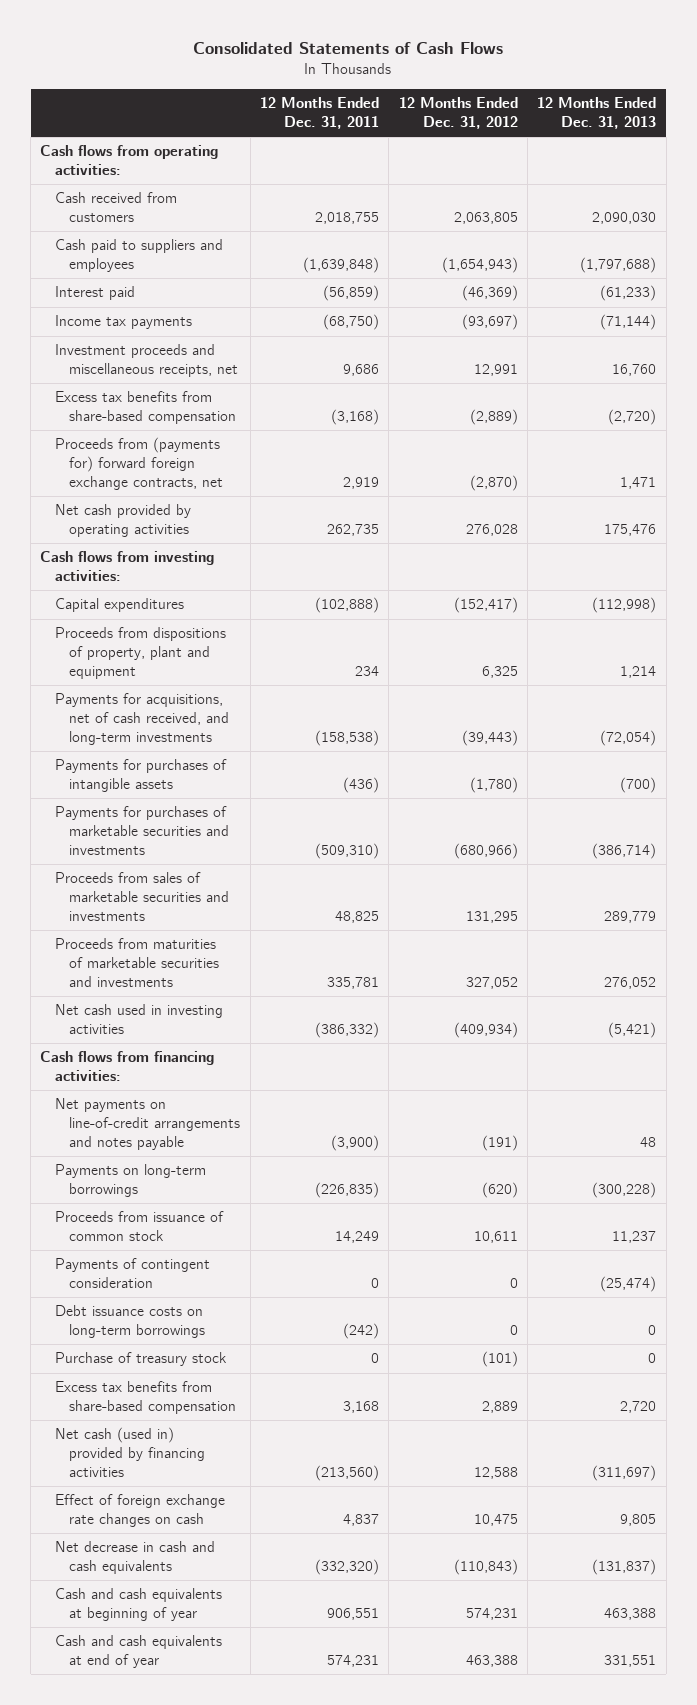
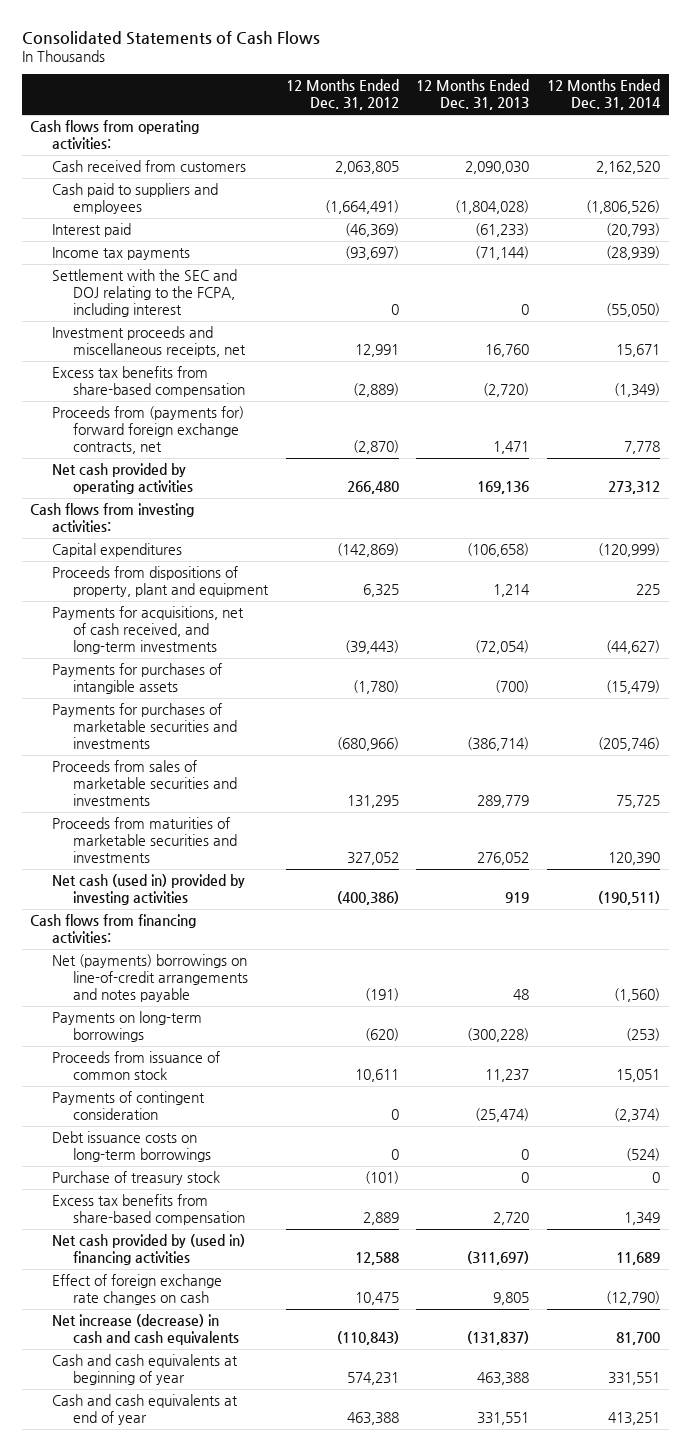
- | 12 Months Ended Dec. 31, 2011 | 12 Months Ended Dec. 31, 2012 | 12 Months Ended Dec. 31, 2013
+ | 12 Months Ended Dec. 31, 2012 | 12 Months Ended Dec. 31, 2013 | 12 Months Ended Dec. 31, 2014
- Cash paid to suppliers and employees | (1,639,848) | (1,654,943) | (1,797,688)
+ Cash paid to suppliers and employees | (1,664,491) | (1,804,028) | (1,806,526)
+ Settlement with the SEC and DOJ relating to the FCPA, including interest | 0 | 0 | (55,050)
- Net cash provided by operating activities | 262,735 | 276,028 | 175,476
+ Net cash provided by operating activities | 266,480 | 169,136 | 273,312
- Capital expenditures | (102,888) | (152,417) | (112,998)
+ Capital expenditures | (142,869) | (106,658) | (120,999)
- Net cash used in investing activities | (386,332) | (409,934) | (5,421)
+ Net cash (used in) provided by investing activities | (400,386) | 919 | (190,511)
- Net payments on line-of-credit arrangements and notes payable | (3,900) | (191) | 48
+ Net (payments) borrowings on line-of-credit arrangements and notes payable | (191) | 48 | (1,560)
- Net cash (used in) provided by financing activities | (213,560) | 12,588 | (311,697)
+ Net cash provided by (used in) financing activities | 12,588 | (311,697) | 11,689
- Net decrease in cash and cash equivalents | (332,320) | (110,843) | (131,837)
+ Net increase (decrease) in cash and cash equivalents | (110,843) | (131,837) | 81,700

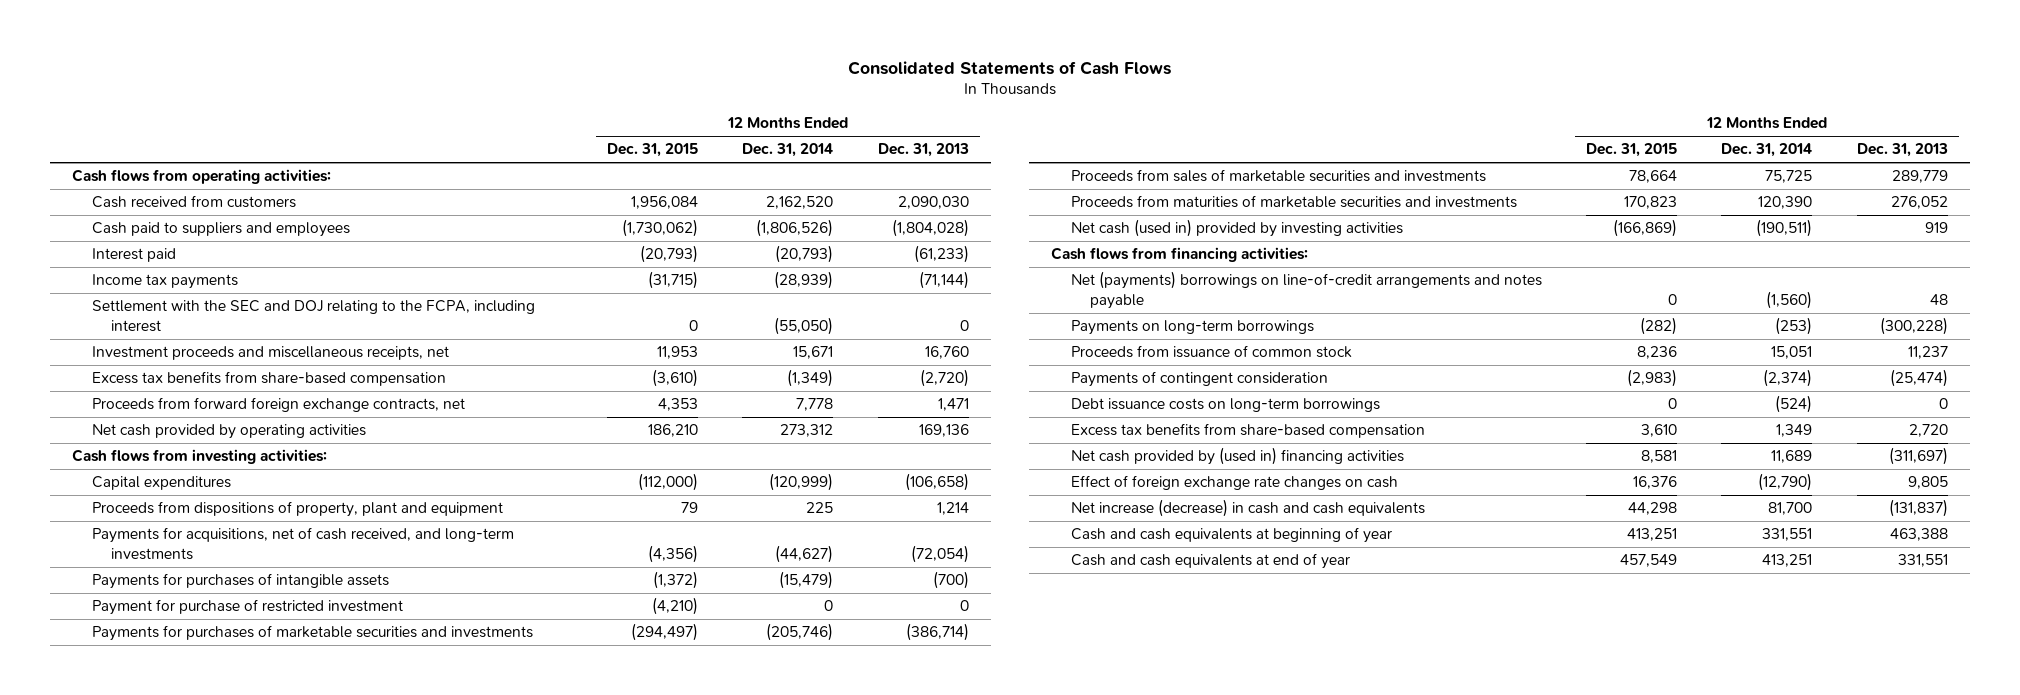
- | 12 Months Ended Dec. 31, 2012 | 12 Months Ended Dec. 31, 2013 | 12 Months Ended Dec. 31, 2014
+ | 12 Months Ended Dec. 31, 2015 | 12 Months Ended Dec. 31, 2014 | 12 Months Ended Dec. 31, 2013
- Proceeds from (payments for) forward foreign exchange contracts, net | (2,870) | 1,471 | 7,778
+ Proceeds from forward foreign exchange contracts, net | 4,353 | 7,778 | 1,471
+ Payment for purchase of restricted investment | (4,210) | 0 | 0
- Purchase of treasury stock | (101) | 0 | 0

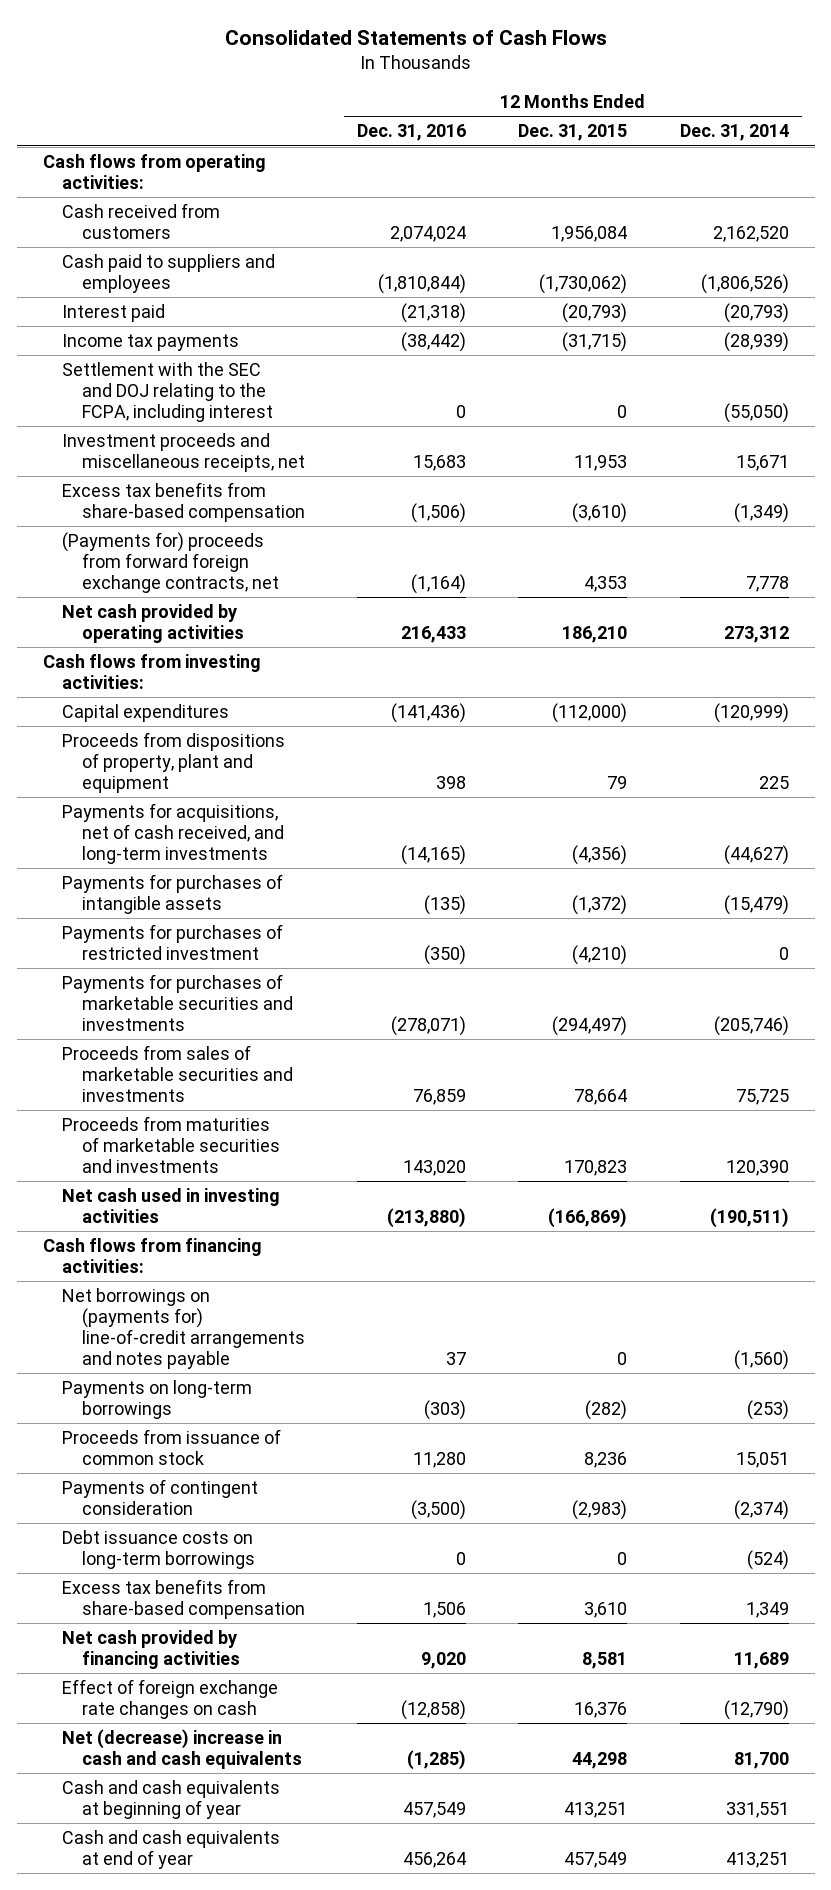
- | 12 Months Ended Dec. 31, 2015 | 12 Months Ended Dec. 31, 2014 | 12 Months Ended Dec. 31, 2013
+ | 12 Months Ended Dec. 31, 2016 | 12 Months Ended Dec. 31, 2015 | 12 Months Ended Dec. 31, 2014
- Proceeds from forward foreign exchange contracts, net | 4,353 | 7,778 | 1,471
+ (Payments for) proceeds from forward foreign exchange contracts, net | (1,164) | 4,353 | 7,778
- Payment for purchase of restricted investment | (4,210) | 0 | 0
+ Payments for purchases of restricted investment | (350) | (4,210) | 0
- Net cash (used in) provided by investing activities | (166,869) | (190,511) | 919
+ Net cash used in investing activities | (213,880) | (166,869) | (190,511)
- Net (payments) borrowings on line-of-credit arrangements and notes payable | 0 | (1,560) | 48
+ Net borrowings on (payments for) line-of-credit arrangements and notes payable | 37 | 0 | (1,560)
- Net cash provided by (used in) financing activities | 8,581 | 11,689 | (311,697)
+ Net cash provided by financing activities | 9,020 | 8,581 | 11,689
- Net increase (decrease) in cash and cash equivalents | 44,298 | 81,700 | (131,837)
+ Net (decrease) increase in cash and cash equivalents | (1,285) | 44,298 | 81,700

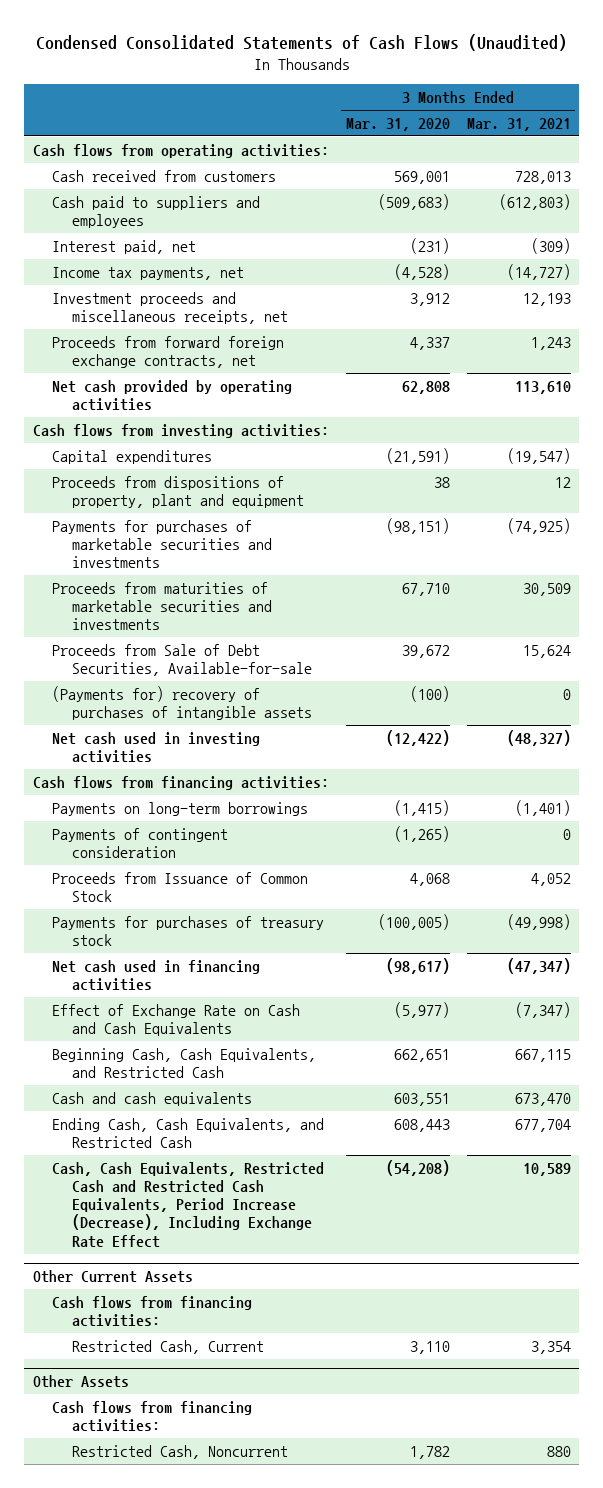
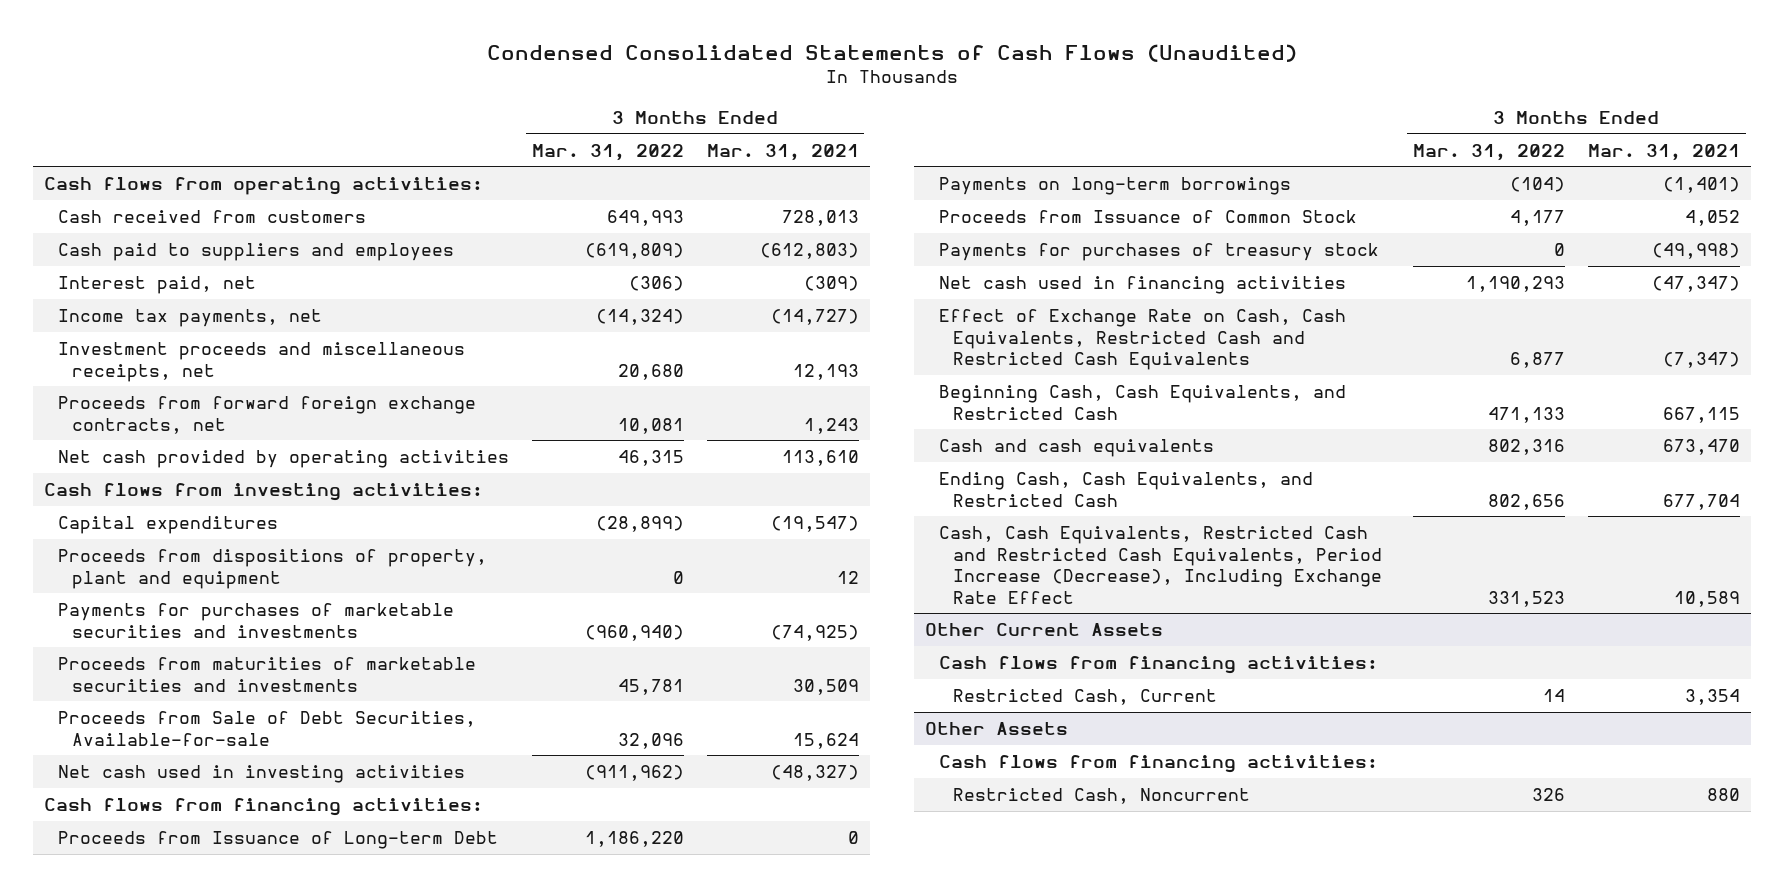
- | 3 Months Ended Mar. 31, 2020 | 3 Months Ended Mar. 31, 2021
+ | 3 Months Ended Mar. 31, 2022 | 3 Months Ended Mar. 31, 2021
- (Payments for) recovery of purchases of intangible assets | (100) | 0
+ Proceeds from Issuance of Long-term Debt | 1,186,220 | 0
- Payments of contingent consideration | (1,265) | 0
- Effect of Exchange Rate on Cash and Cash Equivalents | (5,977) | (7,347)
+ Effect of Exchange Rate on Cash, Cash Equivalents, Restricted Cash and Restricted Cash Equivalents | 6,877 | (7,347)

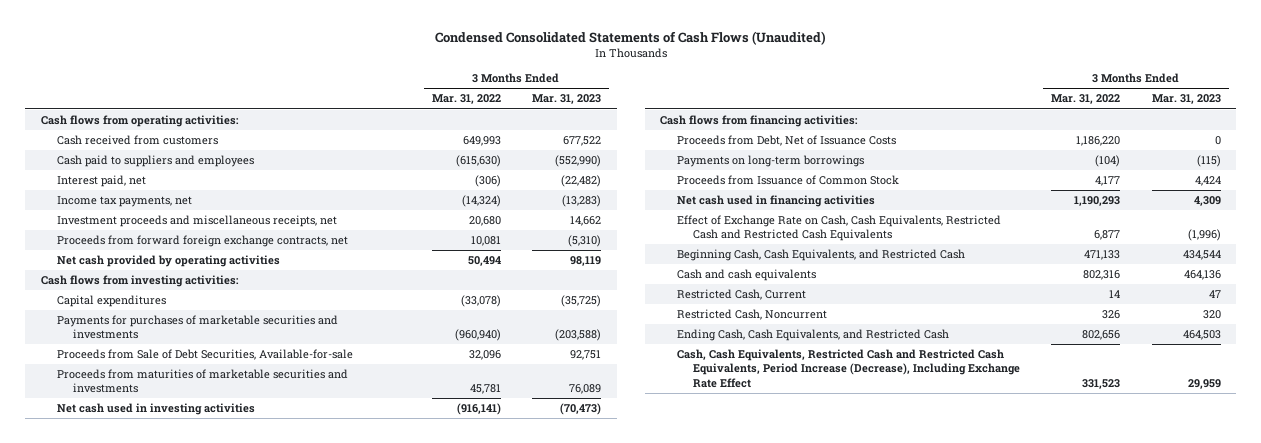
- | 3 Months Ended Mar. 31, 2022 | 3 Months Ended Mar. 31, 2021
+ | 3 Months Ended Mar. 31, 2022 | 3 Months Ended Mar. 31, 2023
- Cash paid to suppliers and employees | (619,809) | (612,803)
+ Cash paid to suppliers and employees | (615,630) | (552,990)
- Net cash provided by operating activities | 46,315 | 113,610
+ Net cash provided by operating activities | 50,494 | 98,119
- Capital expenditures | (28,899) | (19,547)
- Proceeds from dispositions of property, plant and equipment | 0 | 12
+ Capital expenditures | (33,078) | (35,725)
- Net cash used in investing activities | (911,962) | (48,327)
moved down: Proceeds from maturities of marketable securities and investments | 45,781 | 76,089
+ Net cash used in investing activities | (916,141) | (70,473)
- Proceeds from Issuance of Long-term Debt | 1,186,220 | 0
+ Proceeds from Debt, Net of Issuance Costs | 1,186,220 | 0
- Payments for purchases of treasury stock | 0 | (49,998)
- Other Current Assets
- Cash flows from financing activities:
- Other Assets
- Cash flows from financing activities:
moved down: Ending Cash, Cash Equivalents, and Restricted Cash | 802,656 | 464,503
moved down: Cash, Cash Equivalents, Restricted Cash and Restricted Cash Equivalents, Period Increase (Decrease), Including Exchange Rate Effect | 331,523 | 29,959

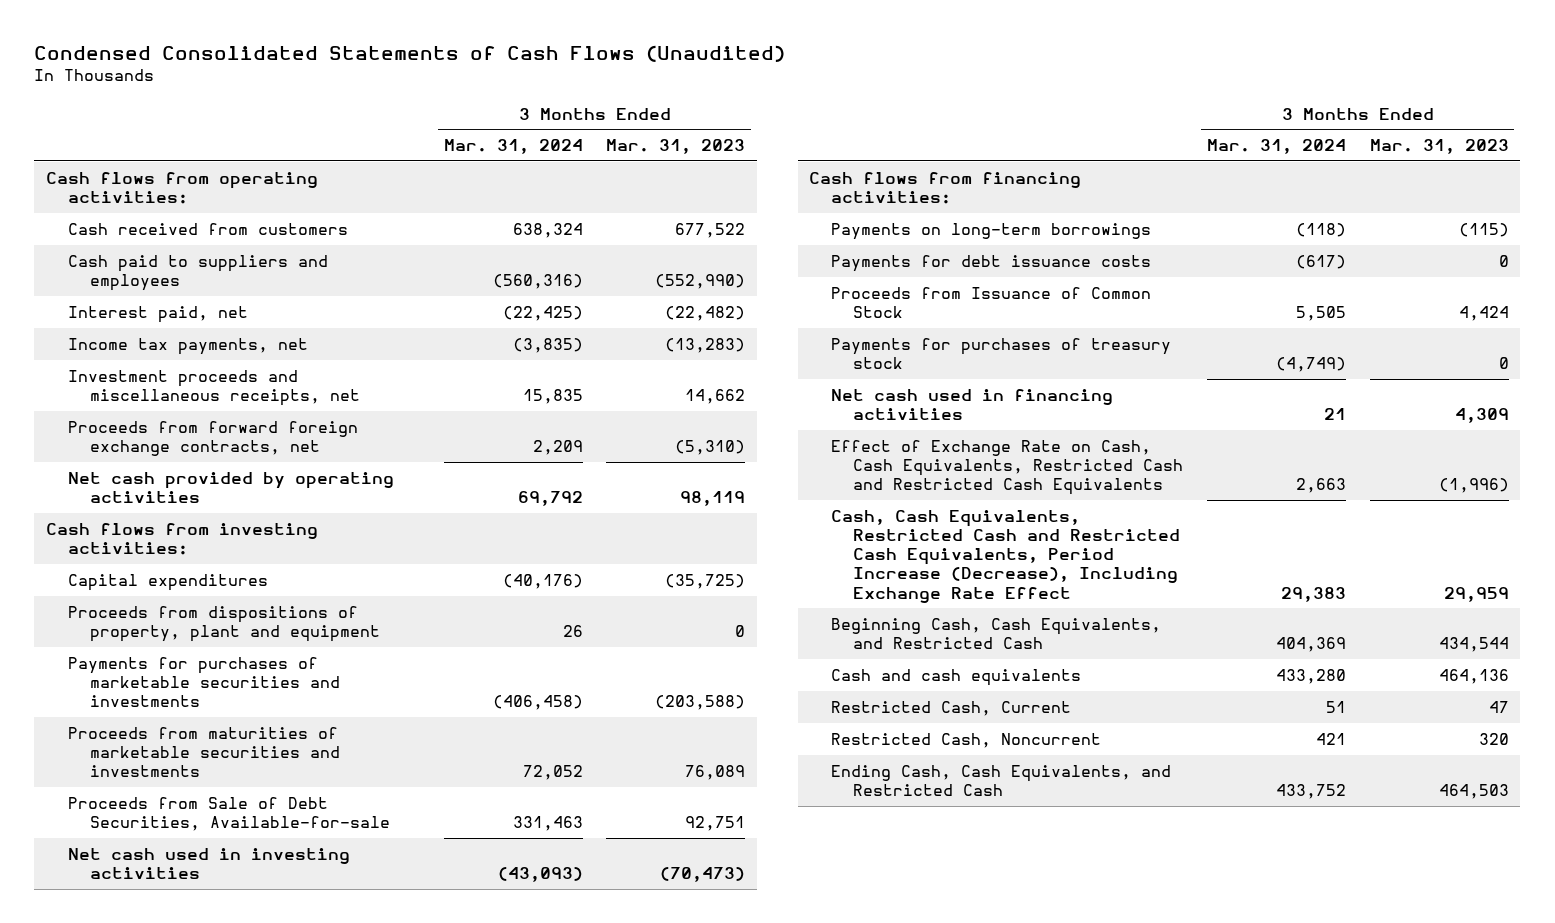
- | 3 Months Ended Mar. 31, 2022 | 3 Months Ended Mar. 31, 2023
+ | 3 Months Ended Mar. 31, 2024 | 3 Months Ended Mar. 31, 2023
+ Proceeds from dispositions of property, plant and equipment | 26 | 0
moved down: Proceeds from Sale of Debt Securities, Available-for-sale | 331,463 | 92,751
- Proceeds from Debt, Net of Issuance Costs | 1,186,220 | 0
+ Payments for debt issuance costs | (617) | 0
+ Payments for purchases of treasury stock | (4,749) | 0
moved up: Cash, Cash Equivalents, Restricted Cash and Restricted Cash Equivalents, Period Increase (Decrease), Including Exchange Rate Effect | 29,383 | 29,959

